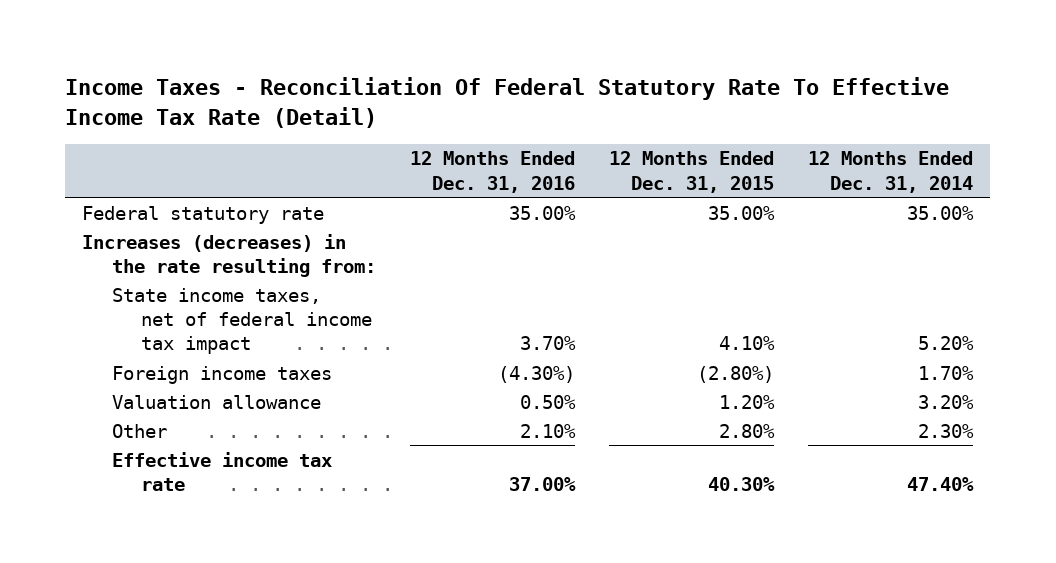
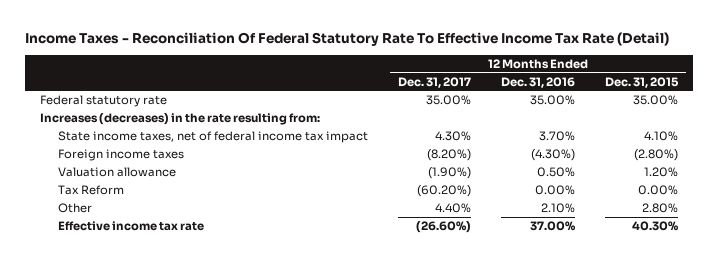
- | 12 Months Ended Dec. 31, 2016 | 12 Months Ended Dec. 31, 2015 | 12 Months Ended Dec. 31, 2014
+ | 12 Months Ended Dec. 31, 2017 | 12 Months Ended Dec. 31, 2016 | 12 Months Ended Dec. 31, 2015
+ Tax Reform | (60.20%) | 0.00% | 0.00%

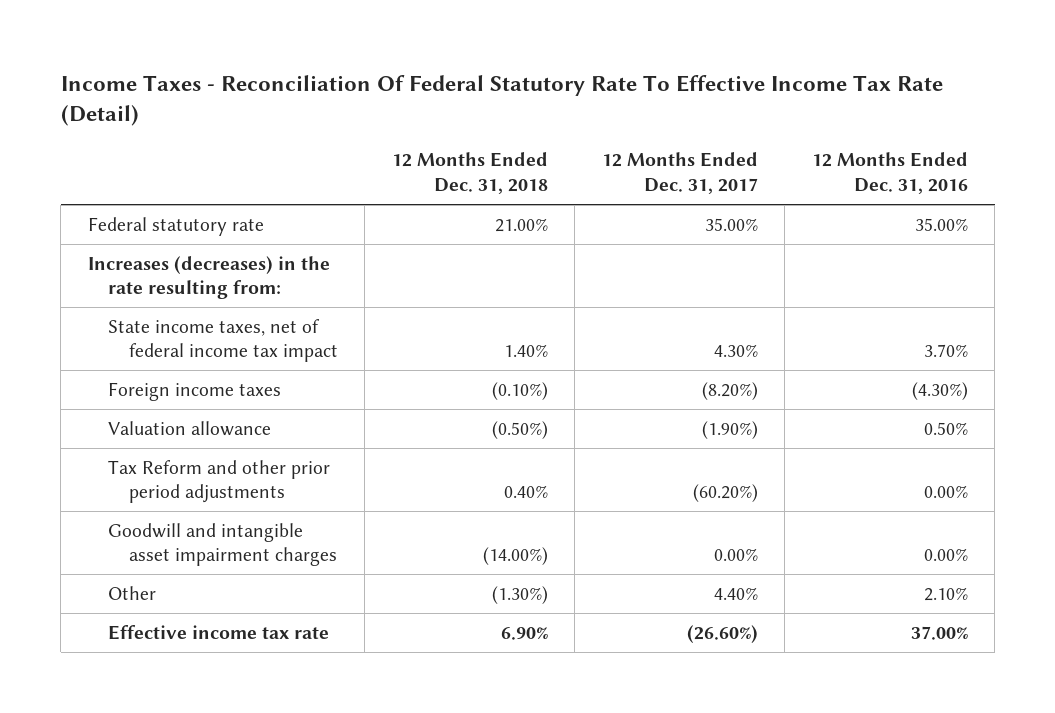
- | 12 Months Ended Dec. 31, 2017 | 12 Months Ended Dec. 31, 2016 | 12 Months Ended Dec. 31, 2015
+ | 12 Months Ended Dec. 31, 2018 | 12 Months Ended Dec. 31, 2017 | 12 Months Ended Dec. 31, 2016
- Tax Reform | (60.20%) | 0.00% | 0.00%
+ Tax Reform and other prior period adjustments | 0.40% | (60.20%) | 0.00%
+ Goodwill and intangible asset impairment charges | (14.00%) | 0.00% | 0.00%

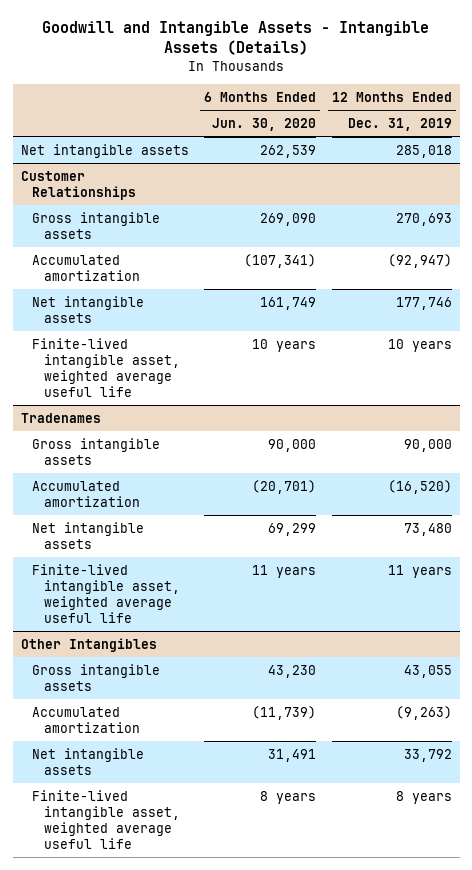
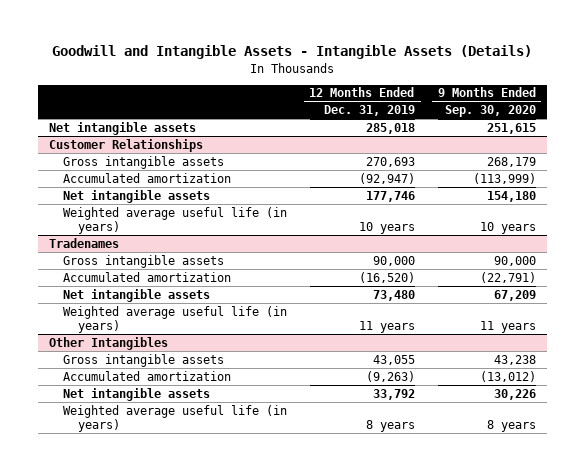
- | 6 Months Ended Jun. 30, 2020 | 12 Months Ended Dec. 31, 2019
+ | 12 Months Ended Dec. 31, 2019 | 9 Months Ended Sep. 30, 2020
@ Customer Relationships
- Finite-lived intangible asset, weighted average useful life | 10 years | 10 years
+ Weighted average useful life (in years) | 10 years | 10 years
@ Tradenames
- Finite-lived intangible asset, weighted average useful life | 11 years | 11 years
+ Weighted average useful life (in years) | 11 years | 11 years
@ Other Intangibles
- Finite-lived intangible asset, weighted average useful life | 8 years | 8 years
+ Weighted average useful life (in years) | 8 years | 8 years

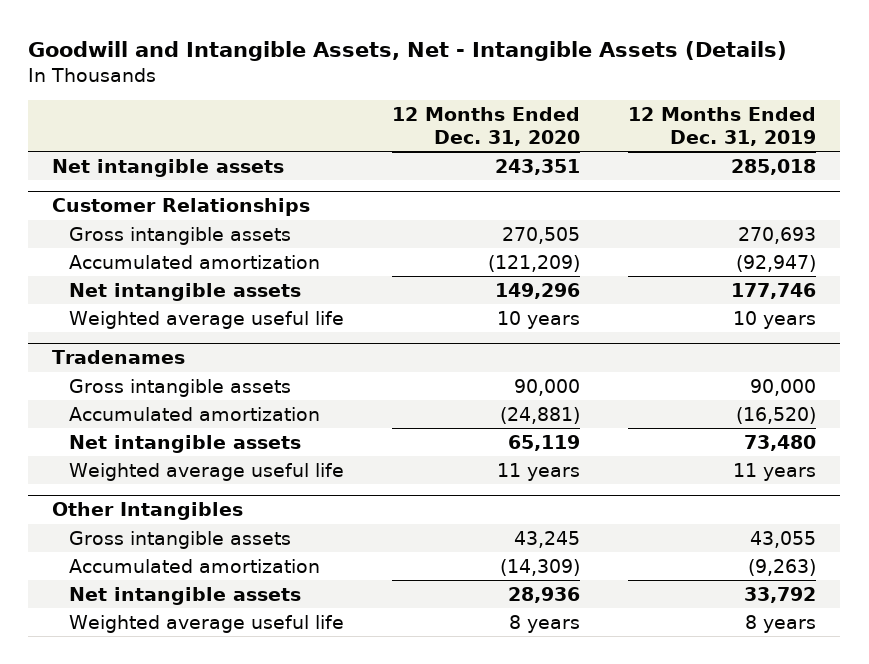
- Goodwill and Intangible Assets - Intangible Assets (Details)
+ Goodwill and Intangible Assets, Net - Intangible Assets (Details)
- | 12 Months Ended Dec. 31, 2019 | 9 Months Ended Sep. 30, 2020
+ | 12 Months Ended Dec. 31, 2020 | 12 Months Ended Dec. 31, 2019
@ Customer Relationships
- Weighted average useful life (in years) | 10 years | 10 years
+ Weighted average useful life | 10 years | 10 years
@ Tradenames
- Weighted average useful life (in years) | 11 years | 11 years
+ Weighted average useful life | 11 years | 11 years
@ Other Intangibles
- Weighted average useful life (in years) | 8 years | 8 years
+ Weighted average useful life | 8 years | 8 years

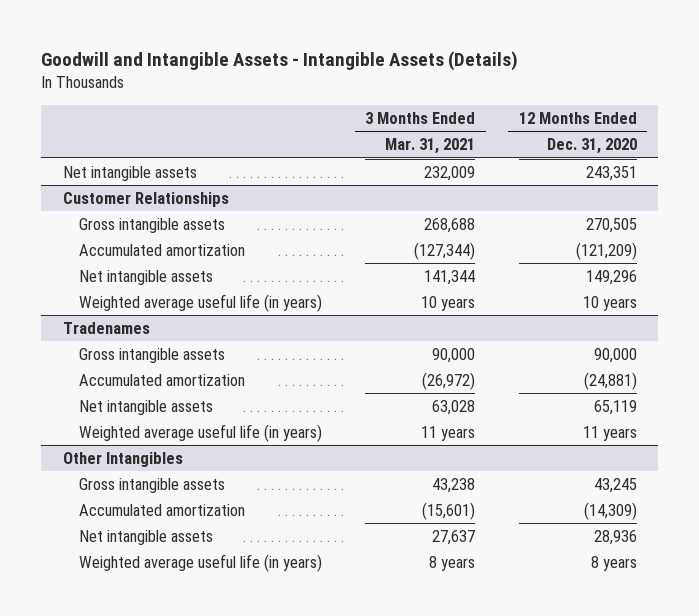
- Goodwill and Intangible Assets, Net - Intangible Assets (Details)
+ Goodwill and Intangible Assets - Intangible Assets (Details)
- | 12 Months Ended Dec. 31, 2020 | 12 Months Ended Dec. 31, 2019
+ | 3 Months Ended Mar. 31, 2021 | 12 Months Ended Dec. 31, 2020
@ Customer Relationships
- Weighted average useful life | 10 years | 10 years
+ Weighted average useful life (in years) | 10 years | 10 years
@ Tradenames
- Weighted average useful life | 11 years | 11 years
+ Weighted average useful life (in years) | 11 years | 11 years
@ Other Intangibles
- Weighted average useful life | 8 years | 8 years
+ Weighted average useful life (in years) | 8 years | 8 years

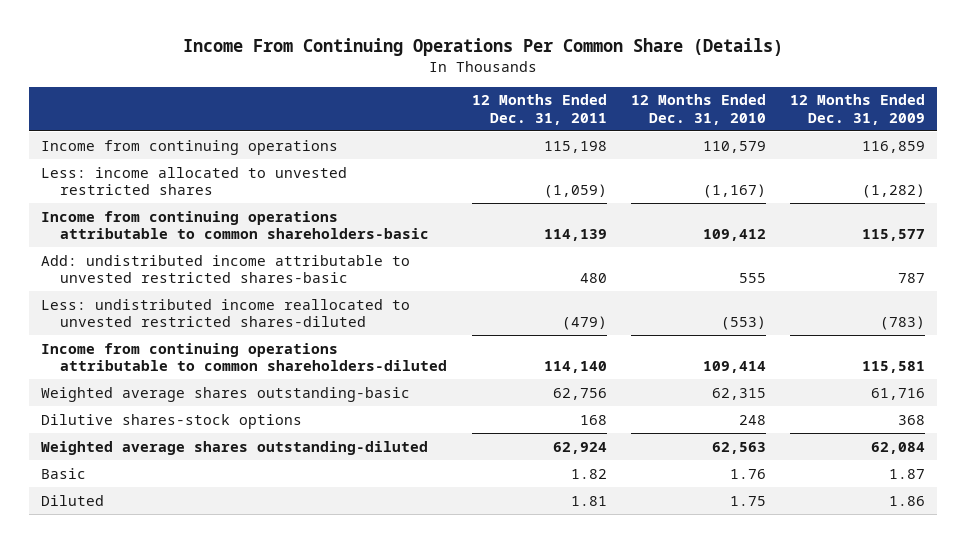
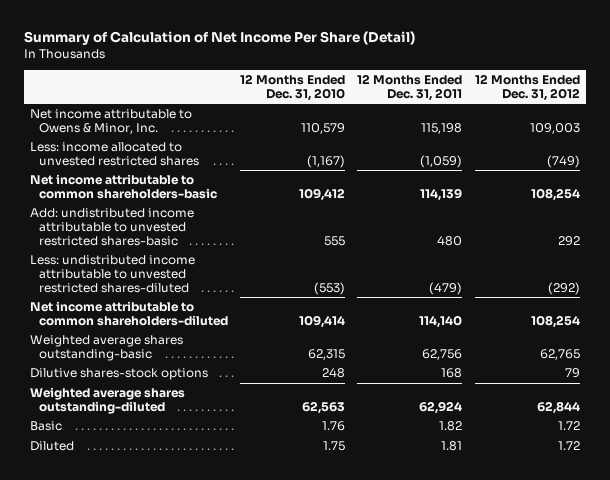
- Income From Continuing Operations Per Common Share (Details)
+ Summary of Calculation of Net Income Per Share (Detail)
- | 12 Months Ended Dec. 31, 2011 | 12 Months Ended Dec. 31, 2010 | 12 Months Ended Dec. 31, 2009
+ | 12 Months Ended Dec. 31, 2010 | 12 Months Ended Dec. 31, 2011 | 12 Months Ended Dec. 31, 2012
- Income from continuing operations | 115,198 | 110,579 | 116,859
+ Net income attributable to Owens & Minor, Inc. | 110,579 | 115,198 | 109,003
- Income from continuing operations attributable to common shareholders-basic | 114,139 | 109,412 | 115,577
+ Net income attributable to common shareholders-basic | 109,412 | 114,139 | 108,254
- Less: undistributed income reallocated to unvested restricted shares-diluted | (479) | (553) | (783)
- Income from continuing operations attributable to common shareholders-diluted | 114,140 | 109,414 | 115,581
+ Less: undistributed income attributable to unvested restricted shares-diluted | (553) | (479) | (292)
+ Net income attributable to common shareholders-diluted | 109,414 | 114,140 | 108,254

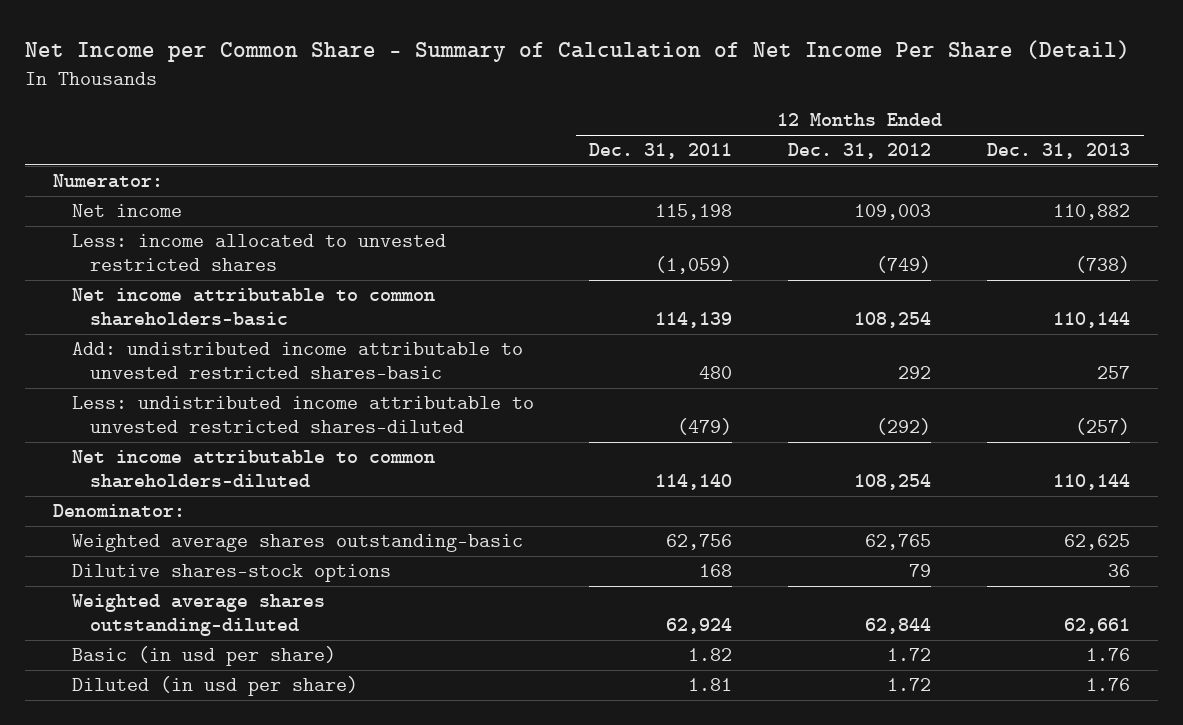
- Summary of Calculation of Net Income Per Share (Detail)
+ Net Income per Common Share - Summary of Calculation of Net Income Per Share (Detail)
- | 12 Months Ended Dec. 31, 2010 | 12 Months Ended Dec. 31, 2011 | 12 Months Ended Dec. 31, 2012
+ | 12 Months Ended Dec. 31, 2011 | 12 Months Ended Dec. 31, 2012 | 12 Months Ended Dec. 31, 2013
- Net income attributable to Owens & Minor, Inc. | 110,579 | 115,198 | 109,003
+ Numerator:
+ Net income | 115,198 | 109,003 | 110,882
+ Denominator:
- Basic | 1.76 | 1.82 | 1.72
- Diluted | 1.75 | 1.81 | 1.72
+ Basic (in usd per share) | 1.82 | 1.72 | 1.76
+ Diluted (in usd per share) | 1.81 | 1.72 | 1.76

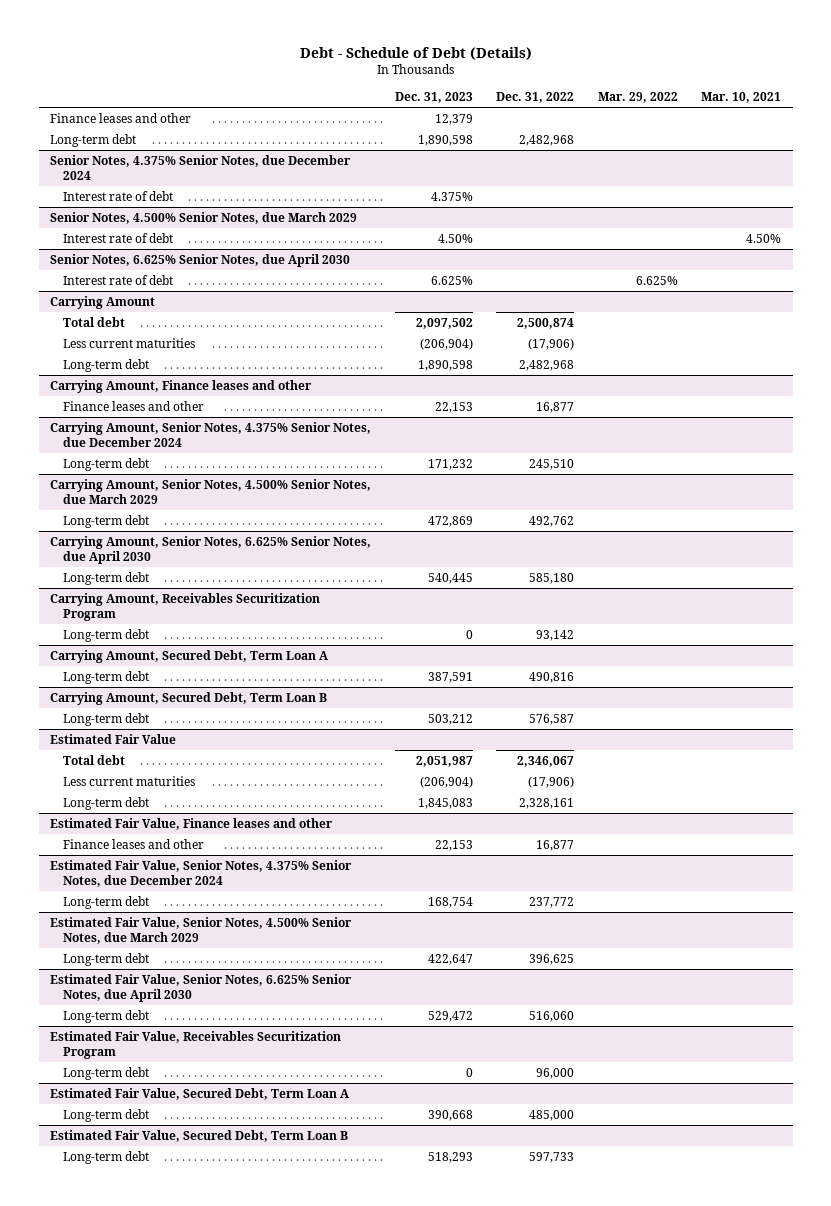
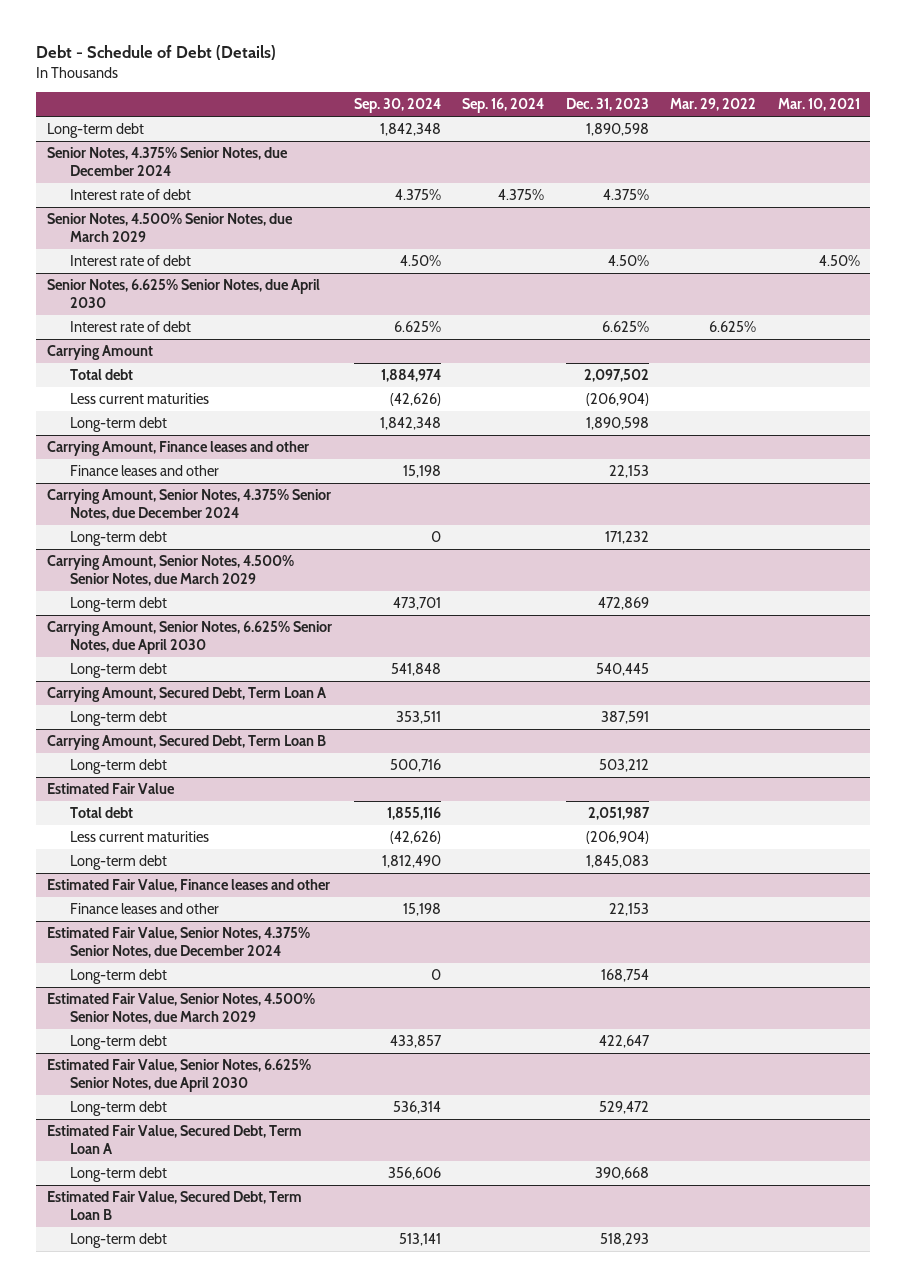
- | Dec. 31, 2023 | Dec. 31, 2022 | Mar. 29, 2022 | Mar. 10, 2021
+ | Sep. 30, 2024 | Sep. 16, 2024 | Dec. 31, 2023 | Mar. 29, 2022 | Mar. 10, 2021
- Finance leases and other | 12,379 | | |
- Carrying Amount, Receivables Securitization Program
- Long-term debt | 0 | 93,142 | |
- Estimated Fair Value, Receivables Securitization Program
- Long-term debt | 0 | 96,000 | |

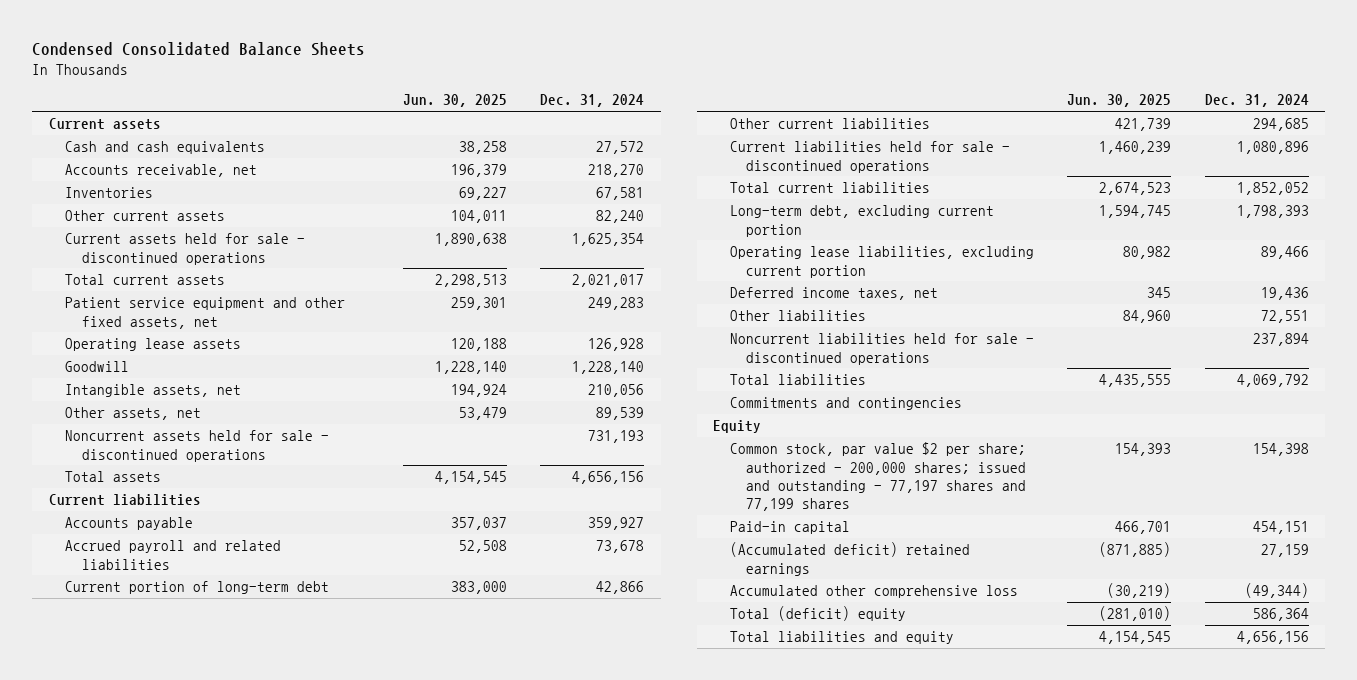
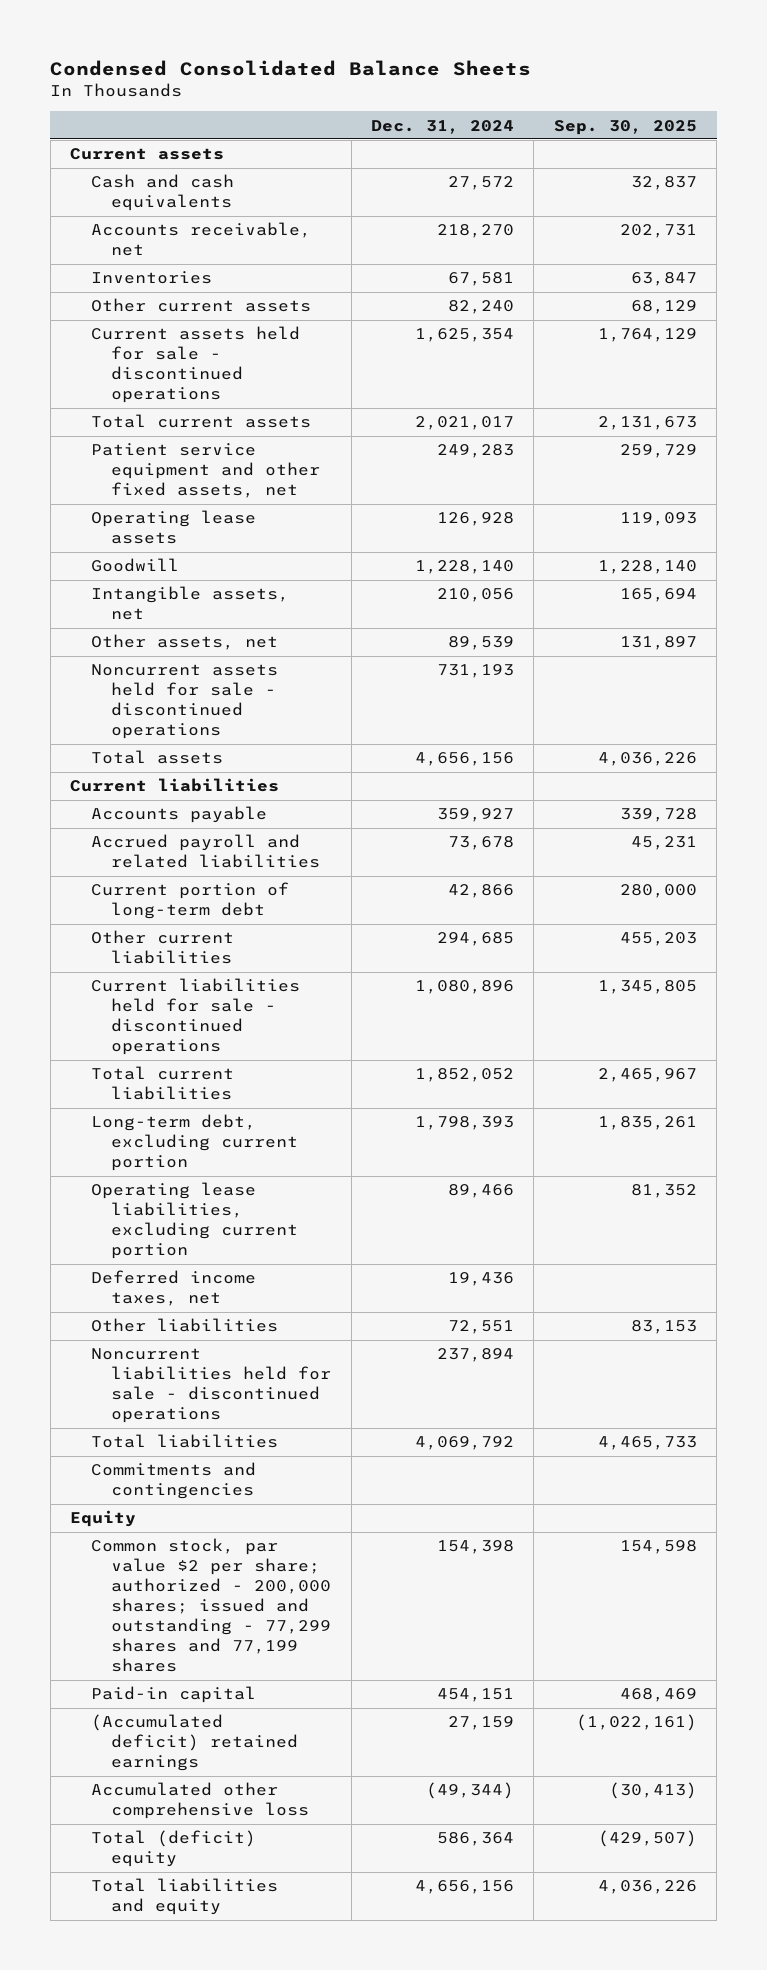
- | Jun. 30, 2025 | Dec. 31, 2024
+ | Dec. 31, 2024 | Sep. 30, 2025
- Common stock, par value $2 per share; authorized - 200,000 shares; issued and outstanding - 77,197 shares and 77,199 shares | 154,393 | 154,398
+ Common stock, par value $2 per share; authorized - 200,000 shares; issued and outstanding - 77,299 shares and 77,199 shares | 154,398 | 154,598

